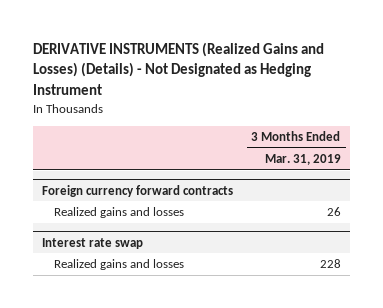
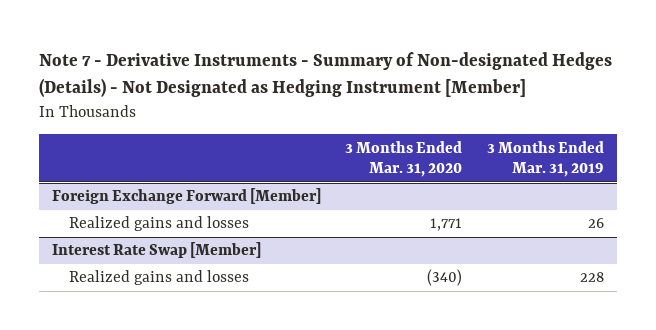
- DERIVATIVE INSTRUMENTS (Realized Gains and Losses) (Details) - Not Designated as Hedging Instrument
+ Note 7 - Derivative Instruments - Summary of Non-designated Hedges (Details) - Not Designated as Hedging Instrument [Member]
- | 3 Months Ended Mar. 31, 2019
+ | 3 Months Ended Mar. 31, 2020 | 3 Months Ended Mar. 31, 2019
- Foreign currency forward contracts
+ Foreign Exchange Forward [Member]
- Interest rate swap
+ Interest Rate Swap [Member]

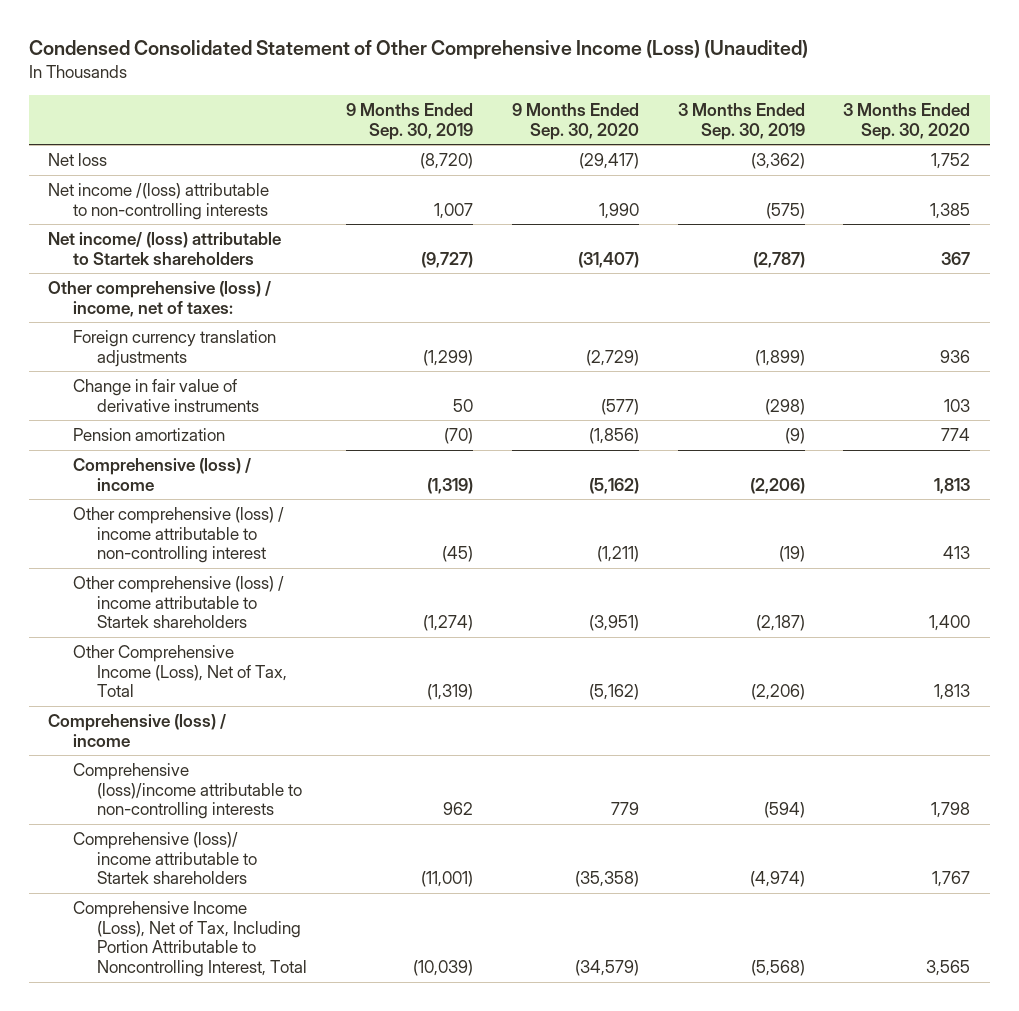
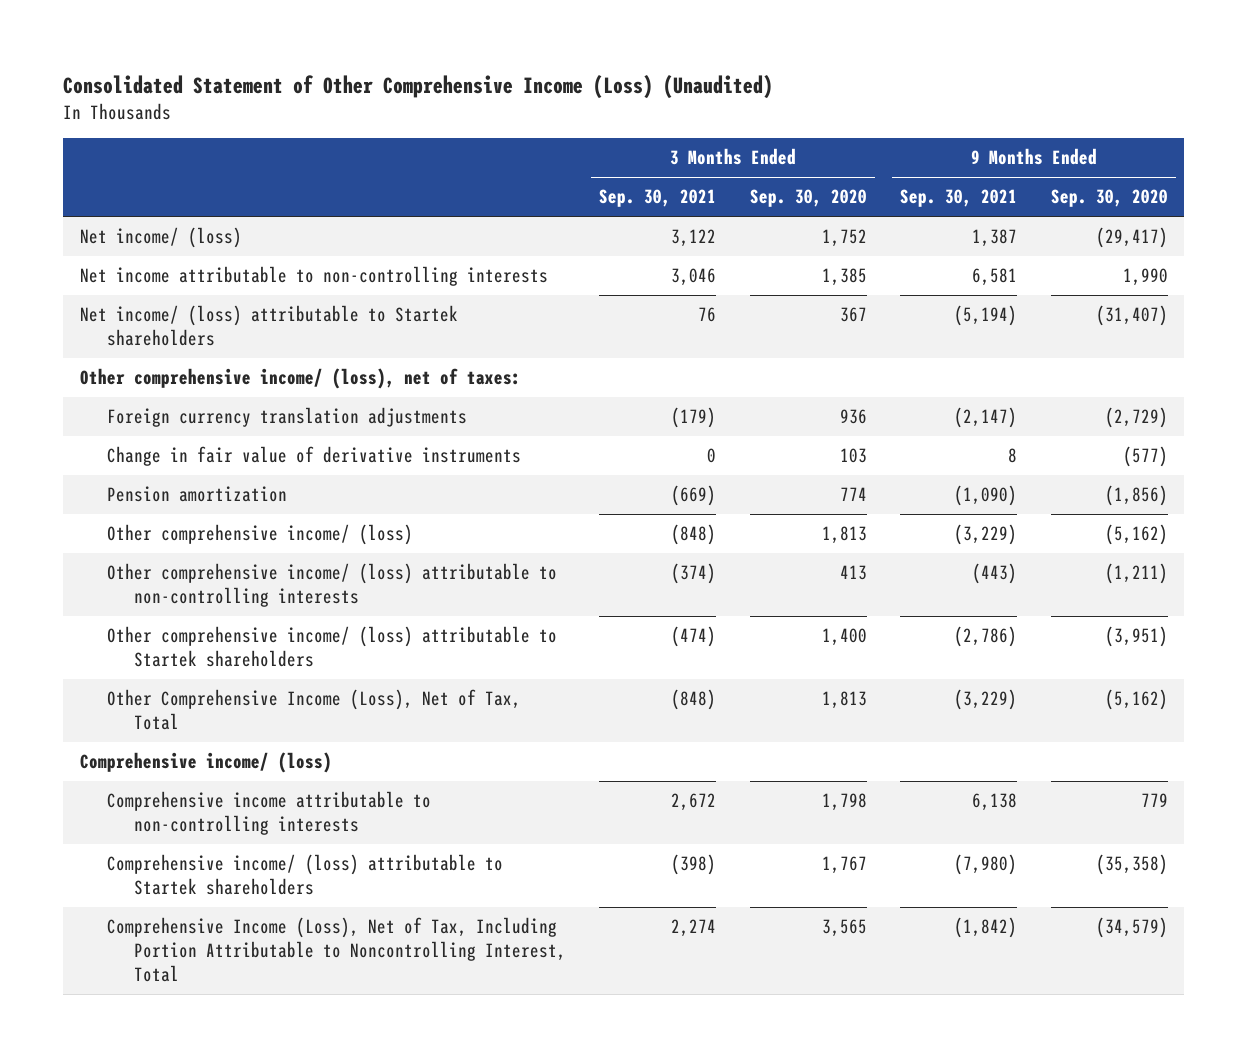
- Condensed Consolidated Statement of Other Comprehensive Income (Loss) (Unaudited)
+ Consolidated Statement of Other Comprehensive Income (Loss) (Unaudited)
- | 9 Months Ended Sep. 30, 2019 | 9 Months Ended Sep. 30, 2020 | 3 Months Ended Sep. 30, 2019 | 3 Months Ended Sep. 30, 2020
+ | 3 Months Ended Sep. 30, 2021 | 3 Months Ended Sep. 30, 2020 | 9 Months Ended Sep. 30, 2021 | 9 Months Ended Sep. 30, 2020
- Net loss | (8,720) | (29,417) | (3,362) | 1,752
- Net income /(loss) attributable to non-controlling interests | 1,007 | 1,990 | (575) | 1,385
+ Net income/ (loss) | 3,122 | 1,752 | 1,387 | (29,417)
+ Net income attributable to non-controlling interests | 3,046 | 1,385 | 6,581 | 1,990
- Other comprehensive (loss) / income, net of taxes:
+ Other comprehensive income/ (loss), net of taxes:
- Comprehensive (loss) / income | (1,319) | (5,162) | (2,206) | 1,813
- Other comprehensive (loss) / income attributable to non-controlling interest | (45) | (1,211) | (19) | 413
- Other comprehensive (loss) / income attributable to Startek shareholders | (1,274) | (3,951) | (2,187) | 1,400
+ Other comprehensive income/ (loss) | (848) | 1,813 | (3,229) | (5,162)
+ Other comprehensive income/ (loss) attributable to non-controlling interests | (374) | 413 | (443) | (1,211)
+ Other comprehensive income/ (loss) attributable to Startek shareholders | (474) | 1,400 | (2,786) | (3,951)
- Comprehensive (loss) / income
- Comprehensive (loss)/income attributable to non-controlling interests | 962 | 779 | (594) | 1,798
- Comprehensive (loss)/ income attributable to Startek shareholders | (11,001) | (35,358) | (4,974) | 1,767
+ Comprehensive income/ (loss)
+ Comprehensive income attributable to non-controlling interests | 2,672 | 1,798 | 6,138 | 779
+ Comprehensive income/ (loss) attributable to Startek shareholders | (398) | 1,767 | (7,980) | (35,358)

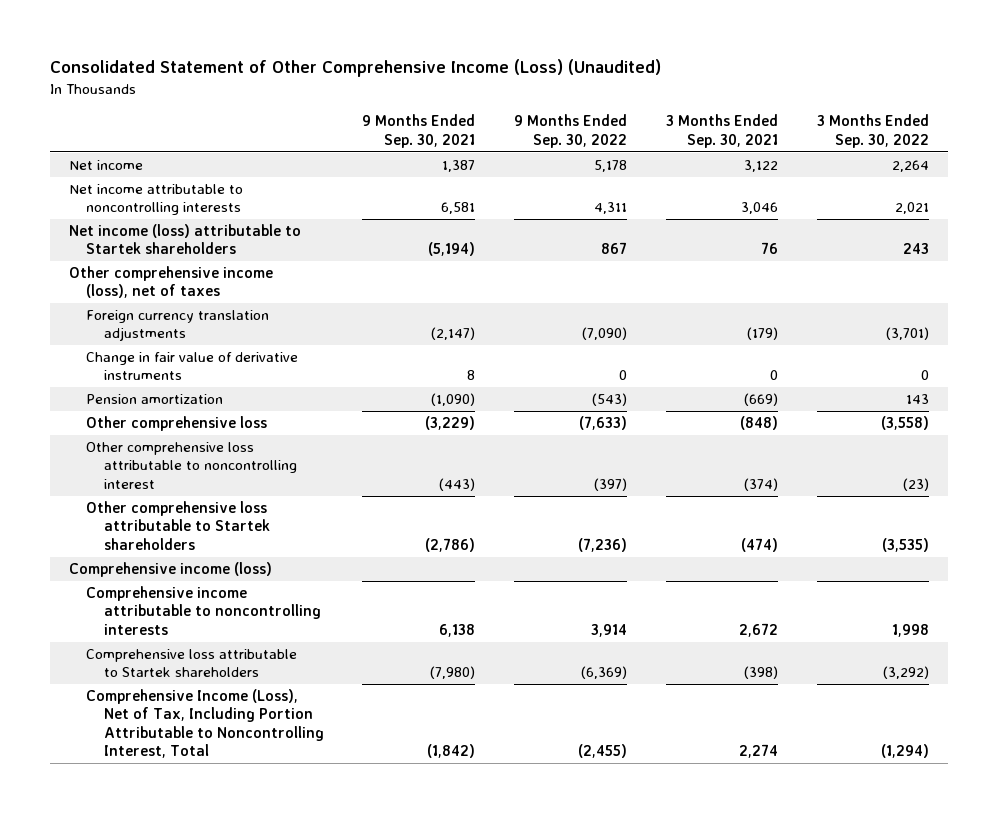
- | 3 Months Ended Sep. 30, 2021 | 3 Months Ended Sep. 30, 2020 | 9 Months Ended Sep. 30, 2021 | 9 Months Ended Sep. 30, 2020
+ | 9 Months Ended Sep. 30, 2021 | 9 Months Ended Sep. 30, 2022 | 3 Months Ended Sep. 30, 2021 | 3 Months Ended Sep. 30, 2022
- Net income/ (loss) | 3,122 | 1,752 | 1,387 | (29,417)
- Net income attributable to non-controlling interests | 3,046 | 1,385 | 6,581 | 1,990
- Net income/ (loss) attributable to Startek shareholders | 76 | 367 | (5,194) | (31,407)
- Other comprehensive income/ (loss), net of taxes:
+ Net income | 1,387 | 5,178 | 3,122 | 2,264
+ Net income attributable to noncontrolling interests | 6,581 | 4,311 | 3,046 | 2,021
+ Net income (loss) attributable to Startek shareholders | (5,194) | 867 | 76 | 243
+ Other comprehensive income (loss), net of taxes
- Other comprehensive income/ (loss) | (848) | 1,813 | (3,229) | (5,162)
- Other comprehensive income/ (loss) attributable to non-controlling interests | (374) | 413 | (443) | (1,211)
- Other comprehensive income/ (loss) attributable to Startek shareholders | (474) | 1,400 | (2,786) | (3,951)
- Other Comprehensive Income (Loss), Net of Tax, Total | (848) | 1,813 | (3,229) | (5,162)
- Comprehensive income/ (loss)
- Comprehensive income attributable to non-controlling interests | 2,672 | 1,798 | 6,138 | 779
- Comprehensive income/ (loss) attributable to Startek shareholders | (398) | 1,767 | (7,980) | (35,358)
+ Other comprehensive loss | (3,229) | (7,633) | (848) | (3,558)
+ Other comprehensive loss attributable to noncontrolling interest | (443) | (397) | (374) | (23)
+ Other comprehensive loss attributable to Startek shareholders | (2,786) | (7,236) | (474) | (3,535)
+ Comprehensive income (loss)
+ Comprehensive income attributable to noncontrolling interests | 6,138 | 3,914 | 2,672 | 1,998
+ Comprehensive loss attributable to Startek shareholders | (7,980) | (6,369) | (398) | (3,292)

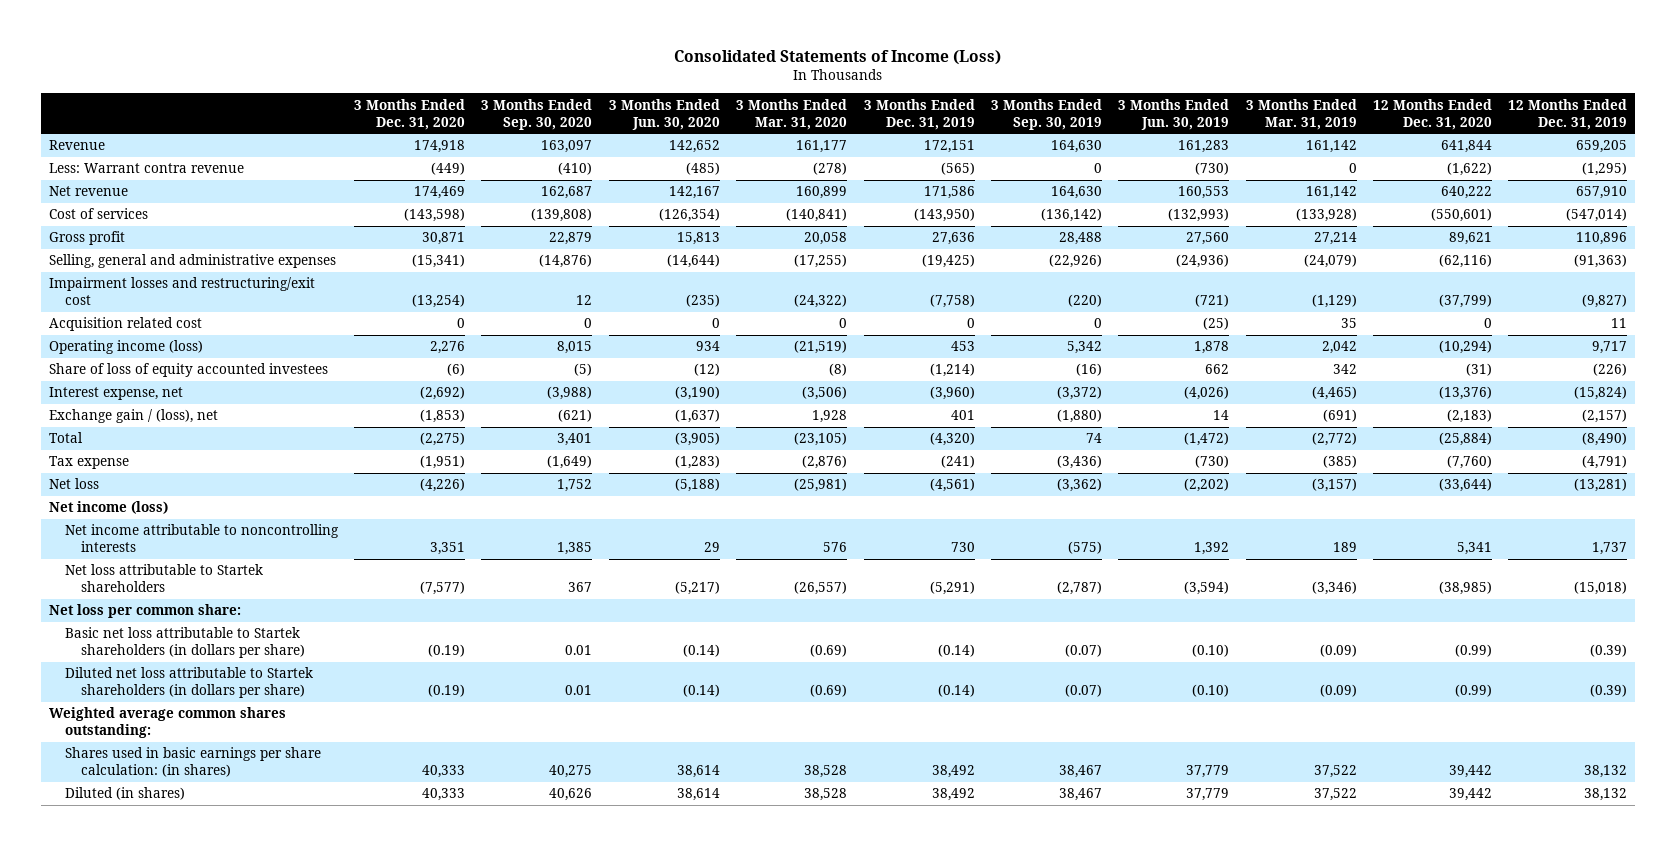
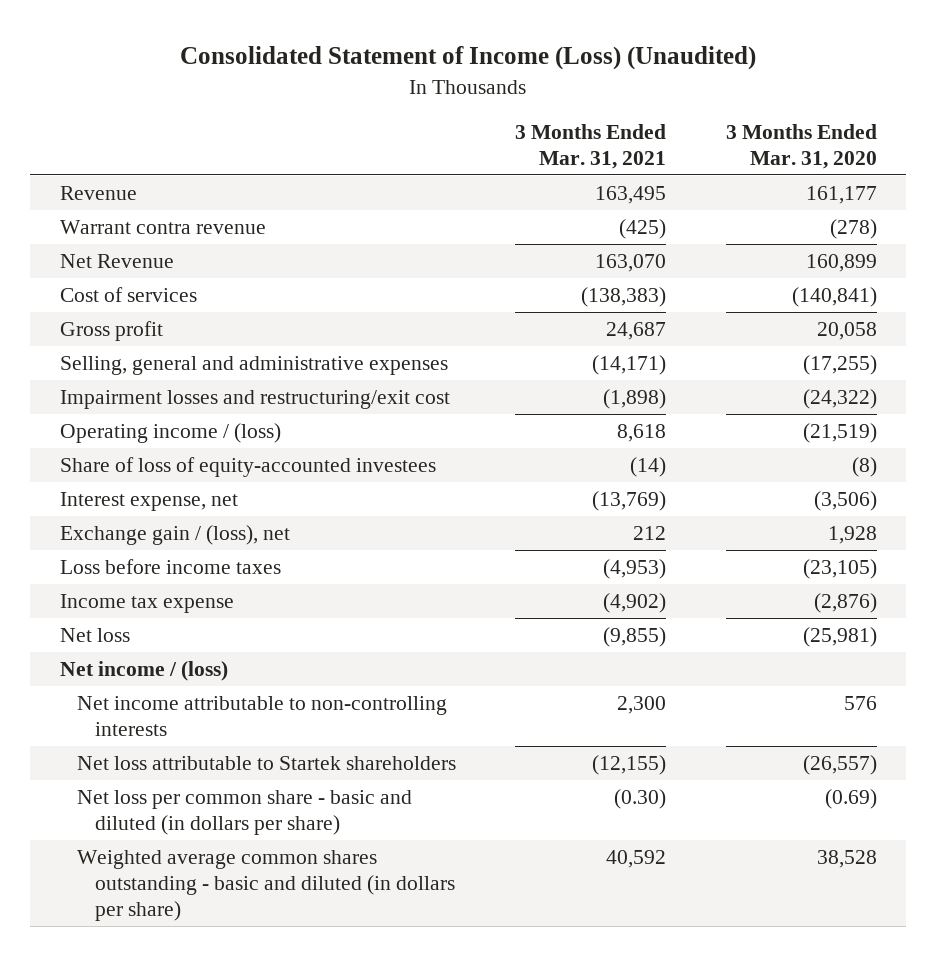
- Consolidated Statements of Income (Loss)
+ Consolidated Statement of Income (Loss) (Unaudited)
- | 3 Months Ended Dec. 31, 2020 | 3 Months Ended Sep. 30, 2020 | 3 Months Ended Jun. 30, 2020 | 3 Months Ended Mar. 31, 2020 | 3 Months Ended Dec. 31, 2019 | 3 Months Ended Sep. 30, 2019 | 3 Months Ended Jun. 30, 2019 | 3 Months Ended Mar. 31, 2019 | 12 Months Ended Dec. 31, 2020 | 12 Months Ended Dec. 31, 2019
+ | 3 Months Ended Mar. 31, 2021 | 3 Months Ended Mar. 31, 2020
- Less: Warrant contra revenue | (449) | (410) | (485) | (278) | (565) | 0 | (730) | 0 | (1,622) | (1,295)
- Net revenue | 174,469 | 162,687 | 142,167 | 160,899 | 171,586 | 164,630 | 160,553 | 161,142 | 640,222 | 657,910
+ Warrant contra revenue | (425) | (278)
+ Net Revenue | 163,070 | 160,899
- Acquisition related cost | 0 | 0 | 0 | 0 | 0 | 0 | (25) | 35 | 0 | 11
- Operating income (loss) | 2,276 | 8,015 | 934 | (21,519) | 453 | 5,342 | 1,878 | 2,042 | (10,294) | 9,717
- Share of loss of equity accounted investees | (6) | (5) | (12) | (8) | (1,214) | (16) | 662 | 342 | (31) | (226)
+ Operating income / (loss) | 8,618 | (21,519)
+ Share of loss of equity-accounted investees | (14) | (8)
- Total | (2,275) | 3,401 | (3,905) | (23,105) | (4,320) | 74 | (1,472) | (2,772) | (25,884) | (8,490)
- Tax expense | (1,951) | (1,649) | (1,283) | (2,876) | (241) | (3,436) | (730) | (385) | (7,760) | (4,791)
+ Loss before income taxes | (4,953) | (23,105)
+ Income tax expense | (4,902) | (2,876)
- Net income (loss)
- Net income attributable to noncontrolling interests | 3,351 | 1,385 | 29 | 576 | 730 | (575) | 1,392 | 189 | 5,341 | 1,737
+ Net income / (loss)
+ Net income attributable to non-controlling interests | 2,300 | 576
- Net loss per common share:
- Basic net loss attributable to Startek shareholders (in dollars per share) | (0.19) | 0.01 | (0.14) | (0.69) | (0.14) | (0.07) | (0.10) | (0.09) | (0.99) | (0.39)
- Diluted net loss attributable to Startek shareholders (in dollars per share) | (0.19) | 0.01 | (0.14) | (0.69) | (0.14) | (0.07) | (0.10) | (0.09) | (0.99) | (0.39)
- Weighted average common shares outstanding:
- Shares used in basic earnings per share calculation: (in shares) | 40,333 | 40,275 | 38,614 | 38,528 | 38,492 | 38,467 | 37,779 | 37,522 | 39,442 | 38,132
- Diluted (in shares) | 40,333 | 40,626 | 38,614 | 38,528 | 38,492 | 38,467 | 37,779 | 37,522 | 39,442 | 38,132
+ Net loss per common share - basic and diluted (in dollars per share) | (0.30) | (0.69)
+ Weighted average common shares outstanding - basic and diluted (in dollars per share) | 40,592 | 38,528

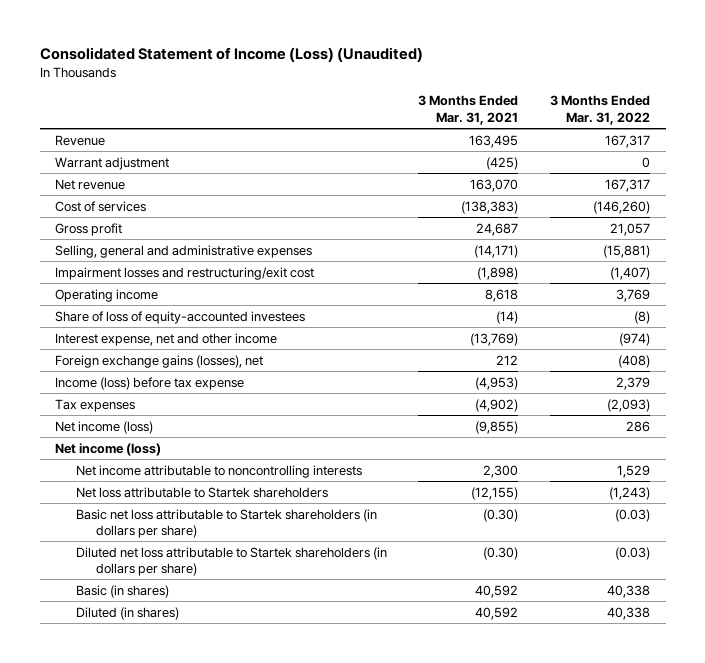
- | 3 Months Ended Mar. 31, 2021 | 3 Months Ended Mar. 31, 2020
+ | 3 Months Ended Mar. 31, 2021 | 3 Months Ended Mar. 31, 2022
- Warrant contra revenue | (425) | (278)
- Net Revenue | 163,070 | 160,899
+ Warrant adjustment | (425) | 0
+ Net revenue | 163,070 | 167,317
- Operating income / (loss) | 8,618 | (21,519)
+ Operating income | 8,618 | 3,769
- Interest expense, net | (13,769) | (3,506)
- Exchange gain / (loss), net | 212 | 1,928
- Loss before income taxes | (4,953) | (23,105)
- Income tax expense | (4,902) | (2,876)
- Net loss | (9,855) | (25,981)
- Net income / (loss)
- Net income attributable to non-controlling interests | 2,300 | 576
+ Interest expense, net and other income | (13,769) | (974)
+ Foreign exchange gains (losses), net | 212 | (408)
+ Income (loss) before tax expense | (4,953) | 2,379
+ Tax expenses | (4,902) | (2,093)
+ Net income (loss) | (9,855) | 286
+ Net income (loss)
+ Net income attributable to noncontrolling interests | 2,300 | 1,529
- Net loss per common share - basic and diluted (in dollars per share) | (0.30) | (0.69)
- Weighted average common shares outstanding - basic and diluted (in dollars per share) | 40,592 | 38,528
+ Basic net loss attributable to Startek shareholders (in dollars per share) | (0.30) | (0.03)
+ Diluted net loss attributable to Startek shareholders (in dollars per share) | (0.30) | (0.03)
+ Basic (in shares) | 40,592 | 40,338
+ Diluted (in shares) | 40,592 | 40,338

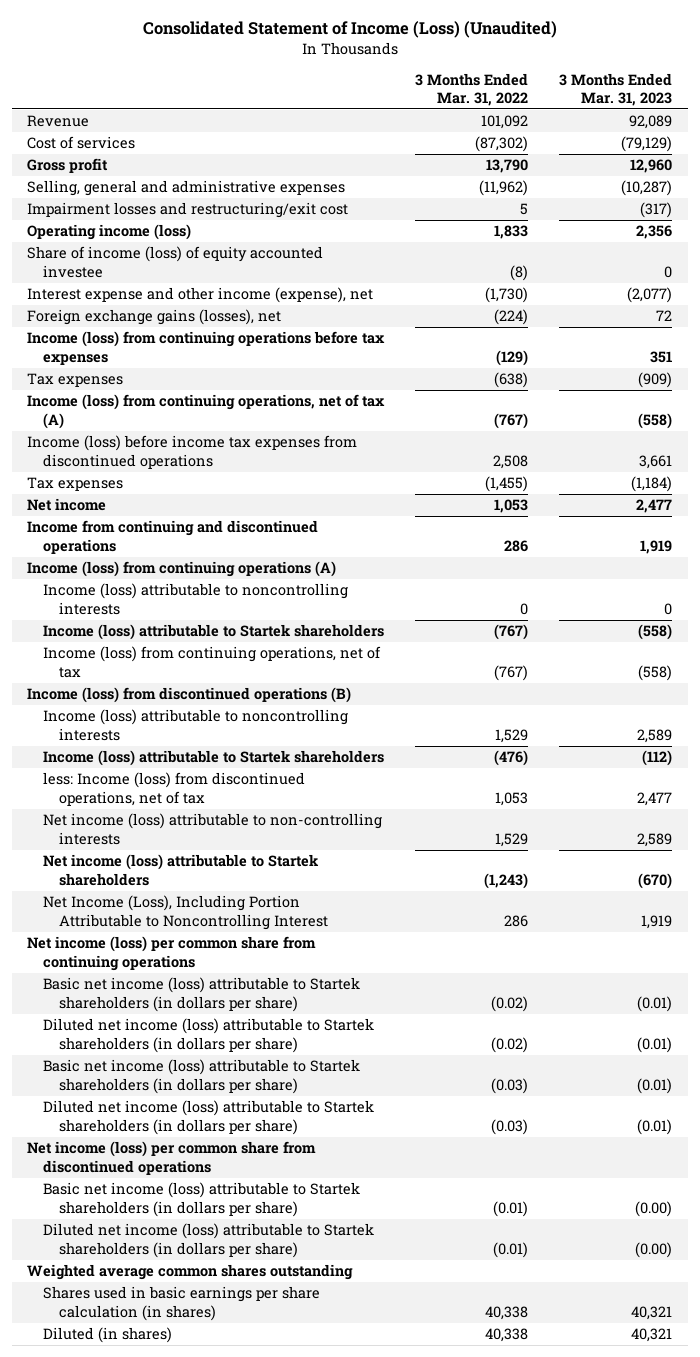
- | 3 Months Ended Mar. 31, 2021 | 3 Months Ended Mar. 31, 2022
+ | 3 Months Ended Mar. 31, 2022 | 3 Months Ended Mar. 31, 2023
- Revenue | 163,495 | 167,317
- Warrant adjustment | (425) | 0
- Net revenue | 163,070 | 167,317
- Cost of services | (138,383) | (146,260)
- Gross profit | 24,687 | 21,057
- Selling, general and administrative expenses | (14,171) | (15,881)
- Impairment losses and restructuring/exit cost | (1,898) | (1,407)
- Operating income | 8,618 | 3,769
- Share of loss of equity-accounted investees | (14) | (8)
- Interest expense, net and other income | (13,769) | (974)
- Foreign exchange gains (losses), net | 212 | (408)
- Income (loss) before tax expense | (4,953) | 2,379
- Tax expenses | (4,902) | (2,093)
- Net income (loss) | (9,855) | 286
- Net income (loss)
- Net income attributable to noncontrolling interests | 2,300 | 1,529
- Net loss attributable to Startek shareholders | (12,155) | (1,243)
- Basic net loss attributable to Startek shareholders (in dollars per share) | (0.30) | (0.03)
- Diluted net loss attributable to Startek shareholders (in dollars per share) | (0.30) | (0.03)
- Basic (in shares) | 40,592 | 40,338
+ Revenue | 101,092 | 92,089
+ Cost of services | (87,302) | (79,129)
+ Gross profit | 13,790 | 12,960
+ Selling, general and administrative expenses | (11,962) | (10,287)
+ Impairment losses and restructuring/exit cost | 5 | (317)
+ Operating income (loss) | 1,833 | 2,356
+ Share of income (loss) of equity accounted investee | (8) | 0
+ Interest expense and other income (expense), net | (1,730) | (2,077)
+ Foreign exchange gains (losses), net | (224) | 72
+ Income (loss) from continuing operations before tax expenses | (129) | 351
+ Tax expenses | (638) | (909)
+ Income (loss) from continuing operations, net of tax (A) | (767) | (558)
+ Income (loss) before income tax expenses from discontinued operations | 2,508 | 3,661
+ Tax expenses | (1,455) | (1,184)
+ Net income | 1,053 | 2,477
+ Income from continuing and discontinued operations | 286 | 1,919
+ Income (loss) from continuing operations (A)
+ Income (loss) attributable to noncontrolling interests | 0 | 0
+ Income (loss) attributable to Startek shareholders | (767) | (558)
+ Income (loss) from continuing operations, net of tax | (767) | (558)
+ Income (loss) from discontinued operations (B)
+ Income (loss) attributable to noncontrolling interests | 1,529 | 2,589
+ Income (loss) attributable to Startek shareholders | (476) | (112)
+ less: Income (loss) from discontinued operations, net of tax | 1,053 | 2,477
+ Net income (loss) attributable to non-controlling interests | 1,529 | 2,589
+ Net income (loss) attributable to Startek shareholders | (1,243) | (670)
+ Net Income (Loss), Including Portion Attributable to Noncontrolling Interest | 286 | 1,919
+ Net income (loss) per common share from continuing operations
+ Basic net income (loss) attributable to Startek shareholders (in dollars per share) | (0.02) | (0.01)
+ Diluted net income (loss) attributable to Startek shareholders (in dollars per share) | (0.02) | (0.01)
+ Basic net income (loss) attributable to Startek shareholders (in dollars per share) | (0.03) | (0.01)
+ Diluted net income (loss) attributable to Startek shareholders (in dollars per share) | (0.03) | (0.01)
+ Net income (loss) per common share from discontinued operations
+ Basic net income (loss) attributable to Startek shareholders (in dollars per share) | (0.01) | (0.00)
+ Diluted net income (loss) attributable to Startek shareholders (in dollars per share) | (0.01) | (0.00)
+ Weighted average common shares outstanding
+ Shares used in basic earnings per share calculation (in shares) | 40,338 | 40,321

